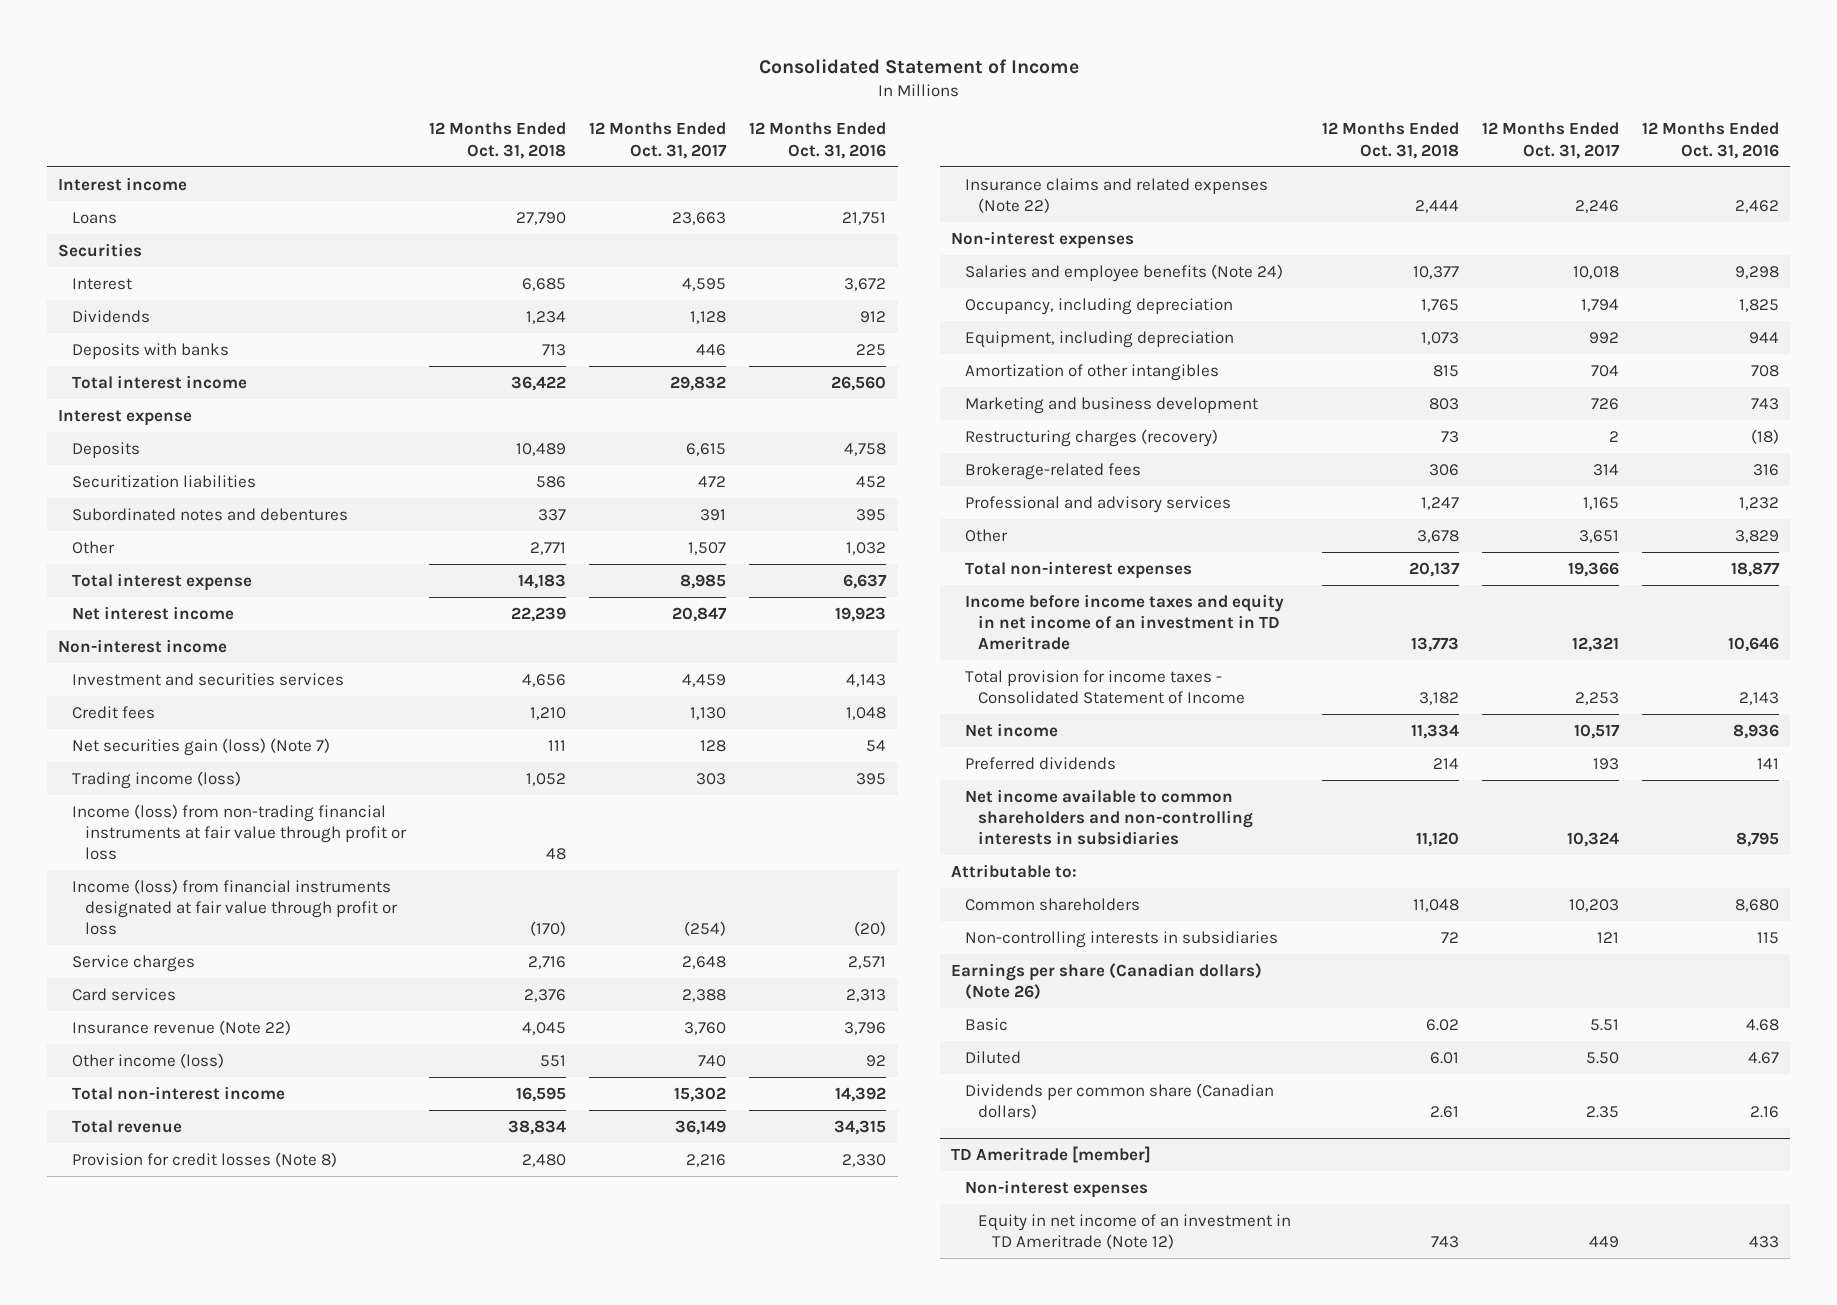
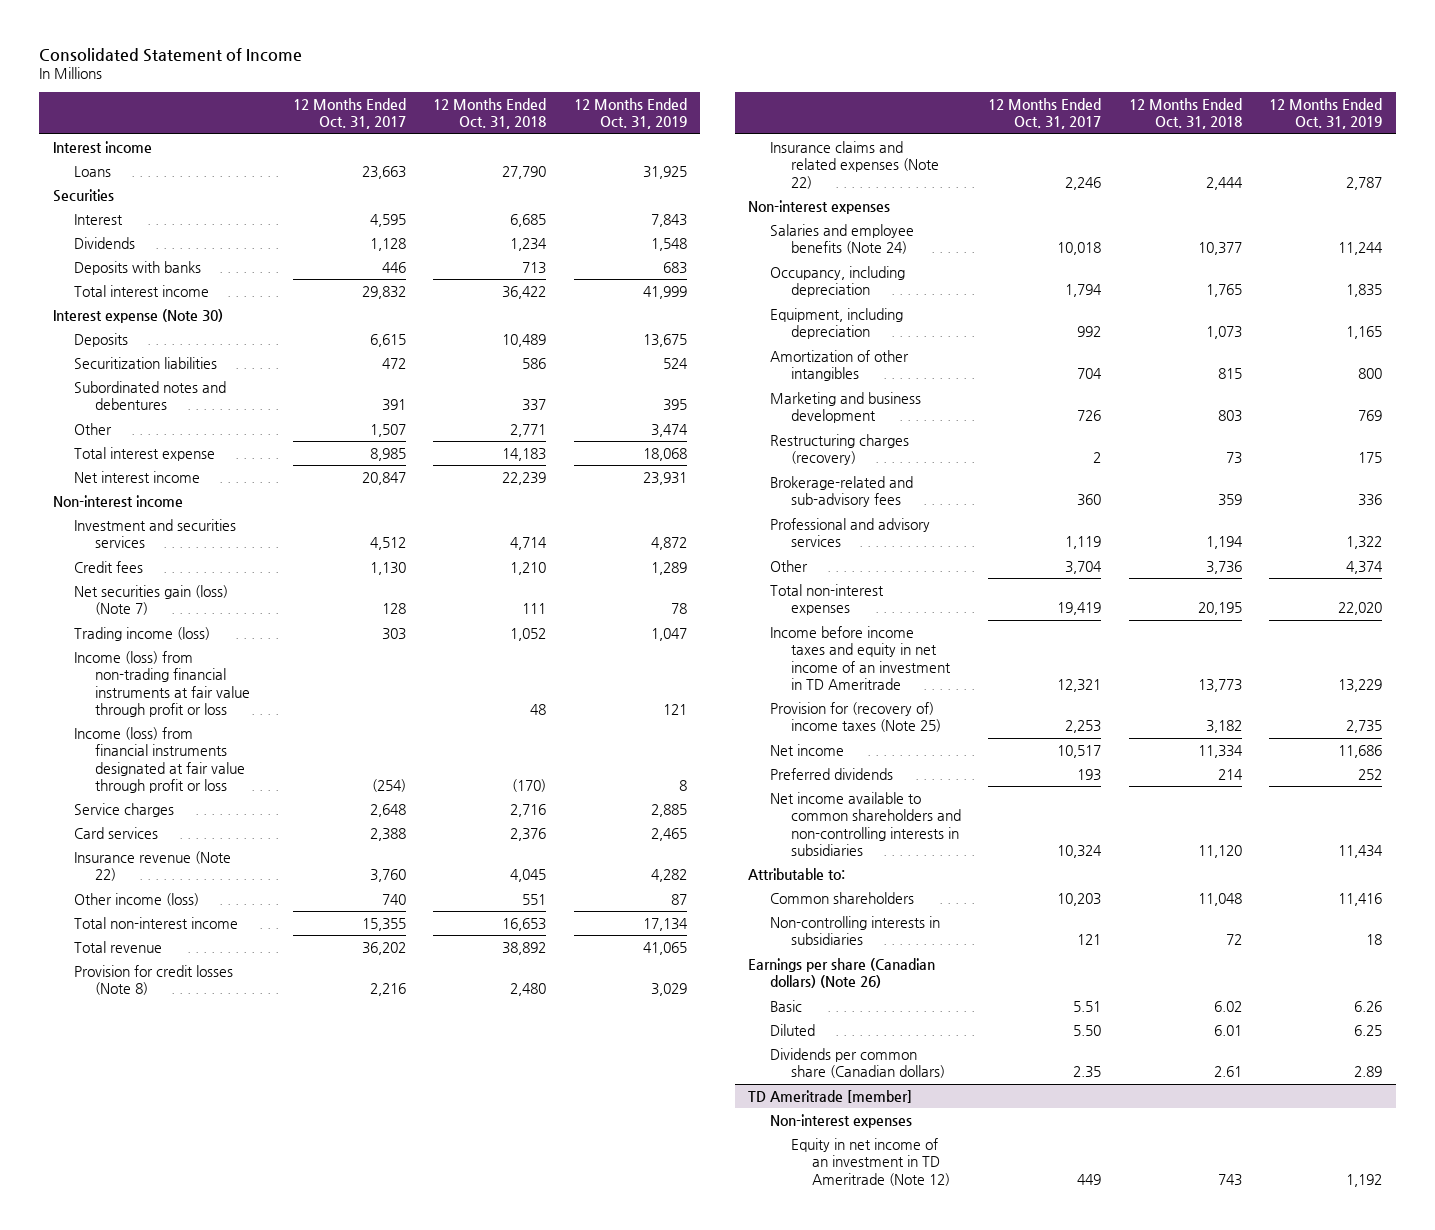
- | 12 Months Ended Oct. 31, 2018 | 12 Months Ended Oct. 31, 2017 | 12 Months Ended Oct. 31, 2016
+ | 12 Months Ended Oct. 31, 2017 | 12 Months Ended Oct. 31, 2018 | 12 Months Ended Oct. 31, 2019
- Interest expense
+ Interest expense (Note 30)
- Investment and securities services | 4,656 | 4,459 | 4,143
+ Investment and securities services | 4,512 | 4,714 | 4,872
- Total non-interest income | 16,595 | 15,302 | 14,392
- Total revenue | 38,834 | 36,149 | 34,315
+ Total non-interest income | 15,355 | 16,653 | 17,134
+ Total revenue | 36,202 | 38,892 | 41,065
- Brokerage-related fees | 306 | 314 | 316
- Professional and advisory services | 1,247 | 1,165 | 1,232
- Other | 3,678 | 3,651 | 3,829
- Total non-interest expenses | 20,137 | 19,366 | 18,877
+ Brokerage-related and sub-advisory fees | 360 | 359 | 336
+ Professional and advisory services | 1,119 | 1,194 | 1,322
+ Other | 3,704 | 3,736 | 4,374
+ Total non-interest expenses | 19,419 | 20,195 | 22,020
- Total provision for income taxes - Consolidated Statement of Income | 3,182 | 2,253 | 2,143
+ Provision for (recovery of) income taxes (Note 25) | 2,253 | 3,182 | 2,735

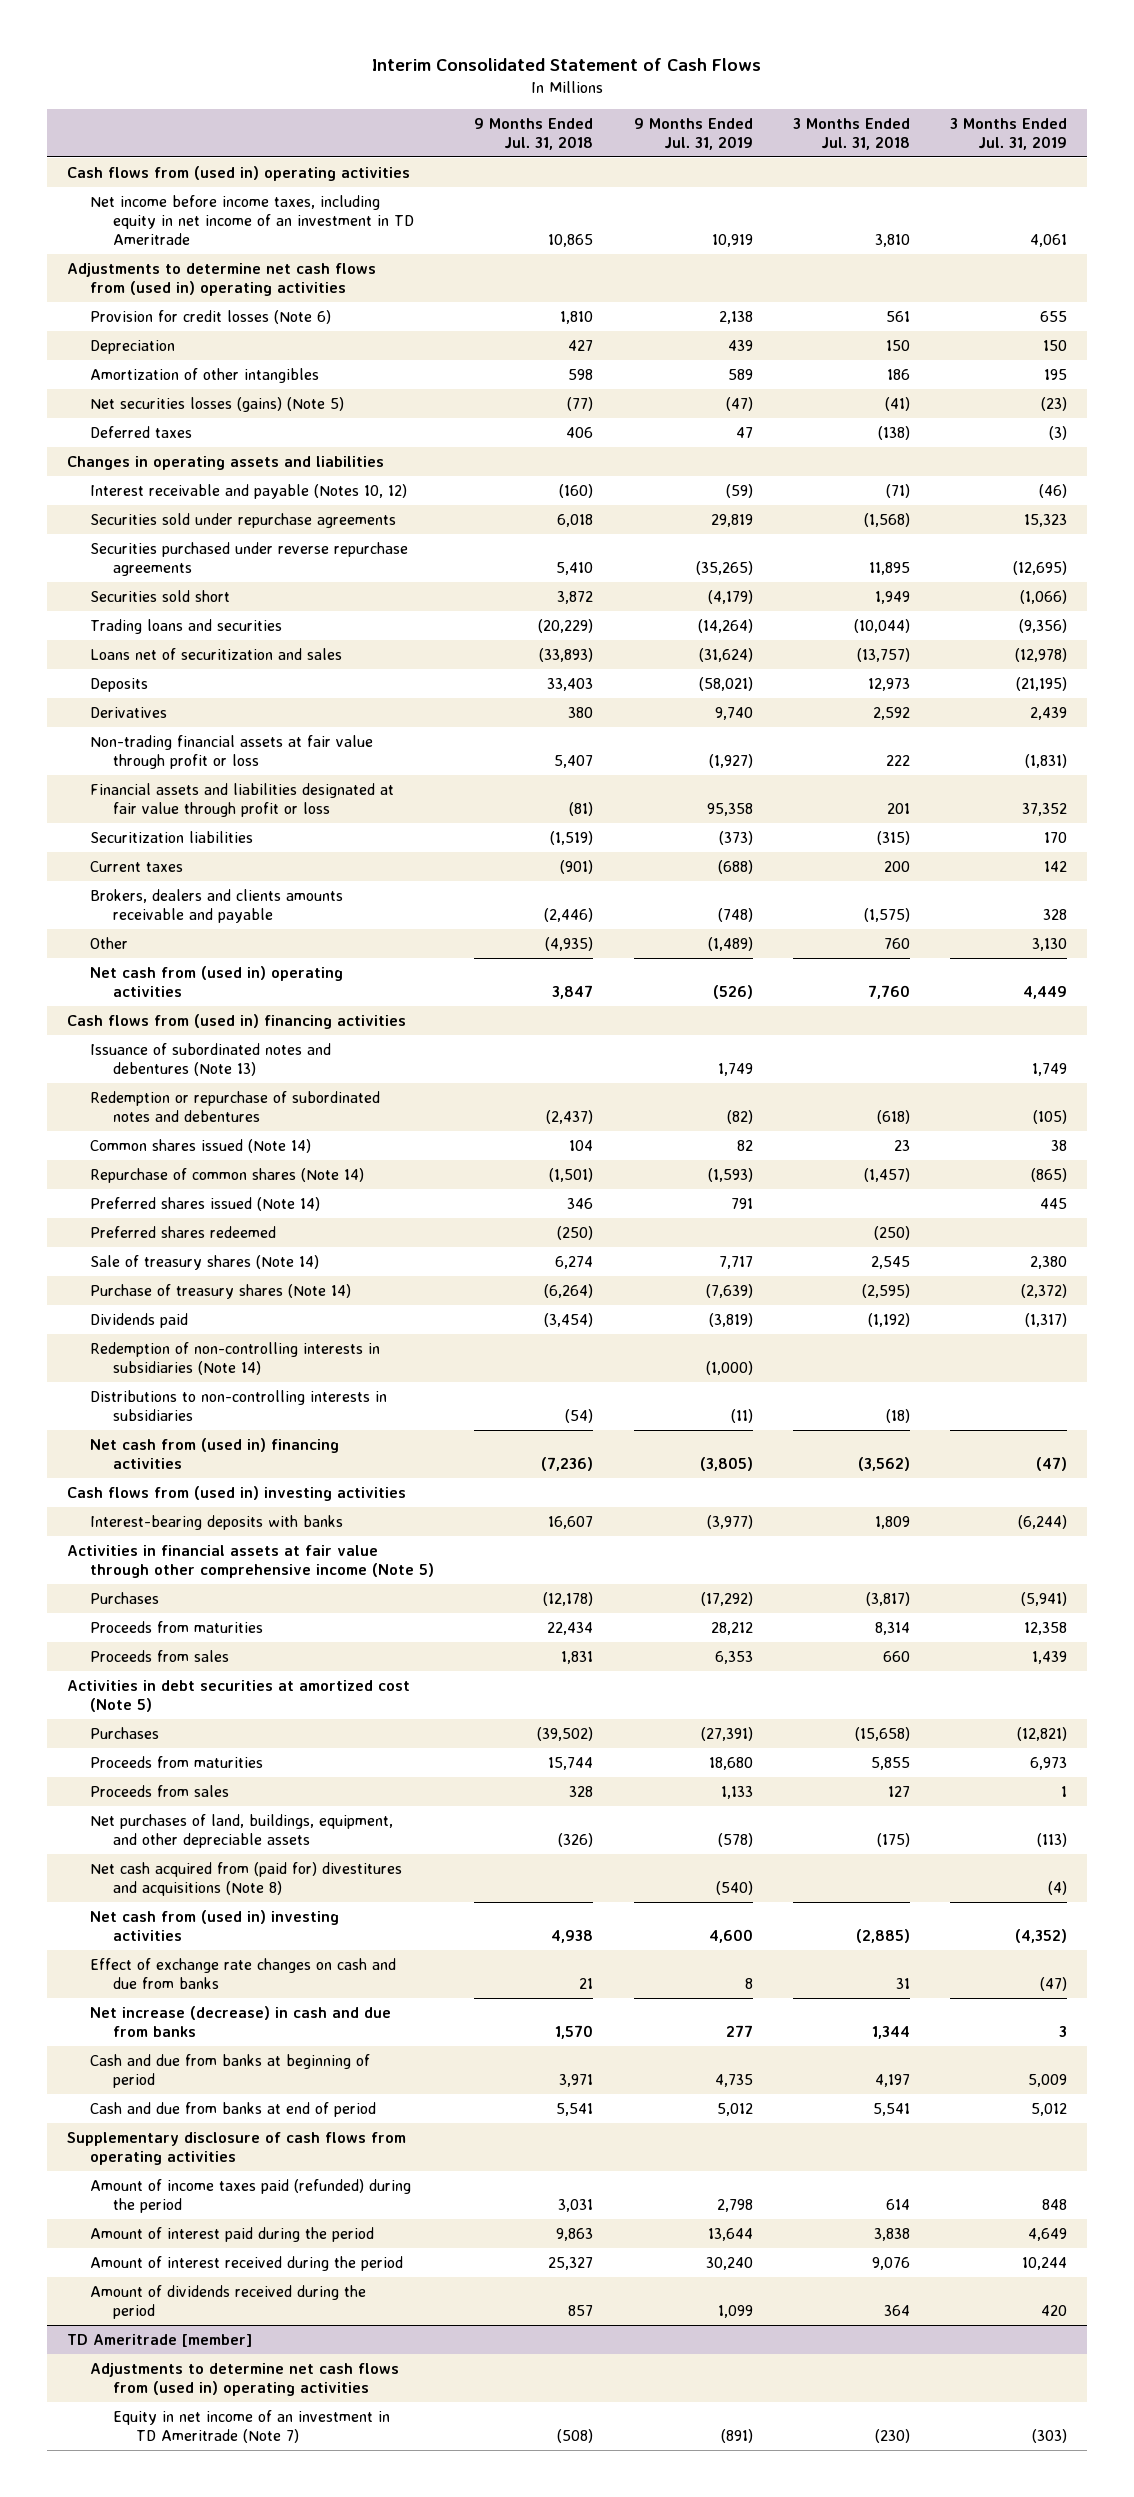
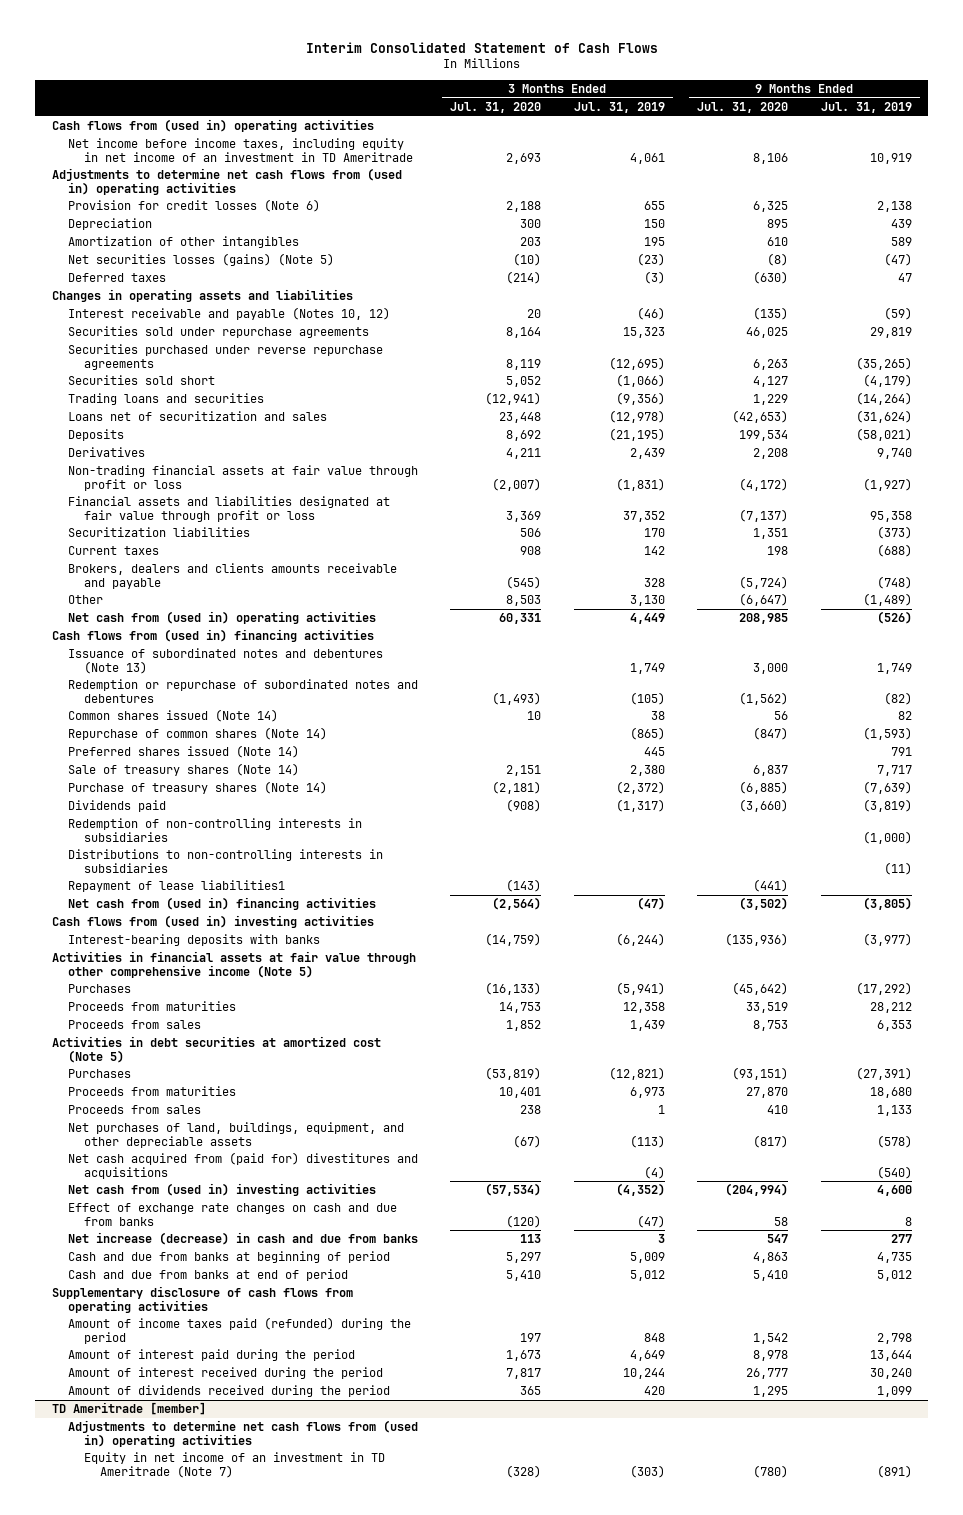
- | 9 Months Ended Jul. 31, 2018 | 9 Months Ended Jul. 31, 2019 | 3 Months Ended Jul. 31, 2018 | 3 Months Ended Jul. 31, 2019
+ | 3 Months Ended Jul. 31, 2020 | 3 Months Ended Jul. 31, 2019 | 9 Months Ended Jul. 31, 2020 | 9 Months Ended Jul. 31, 2019
- Preferred shares redeemed | (250) | | (250) |
- Redemption of non-controlling interests in subsidiaries (Note 14) | | (1,000) | |
+ Redemption of non-controlling interests in subsidiaries | | | | (1,000)
+ Repayment of lease liabilities1 | (143) | | (441) |
- Net cash acquired from (paid for) divestitures and acquisitions (Note 8) | | (540) | | (4)
+ Net cash acquired from (paid for) divestitures and acquisitions | | (4) | | (540)

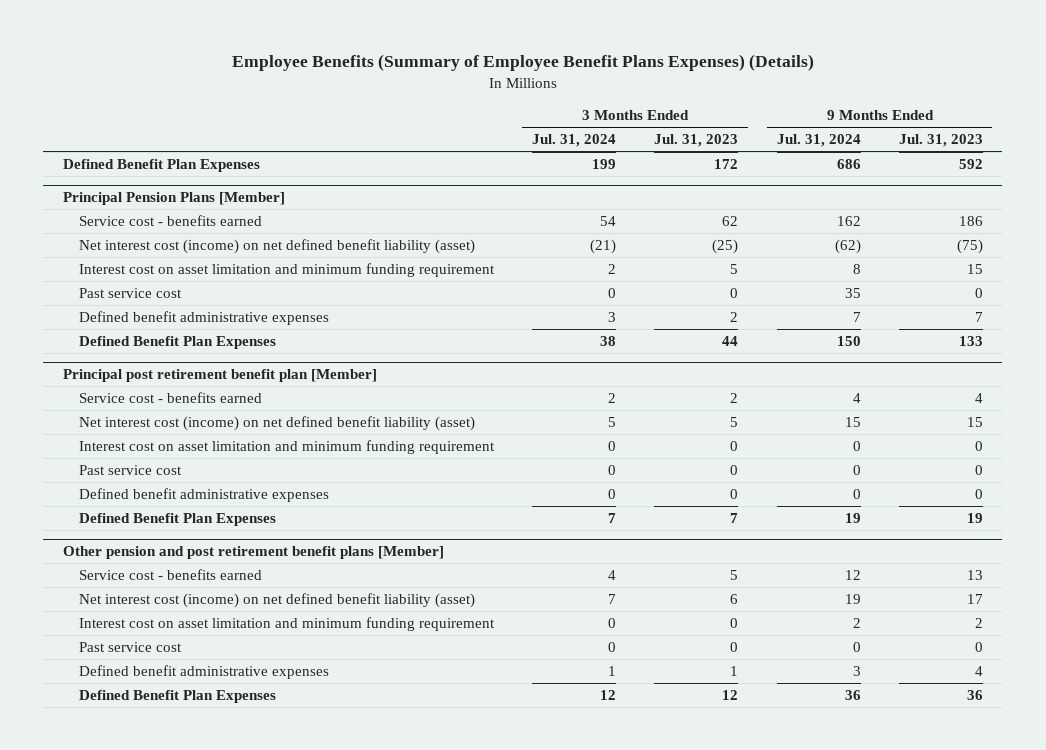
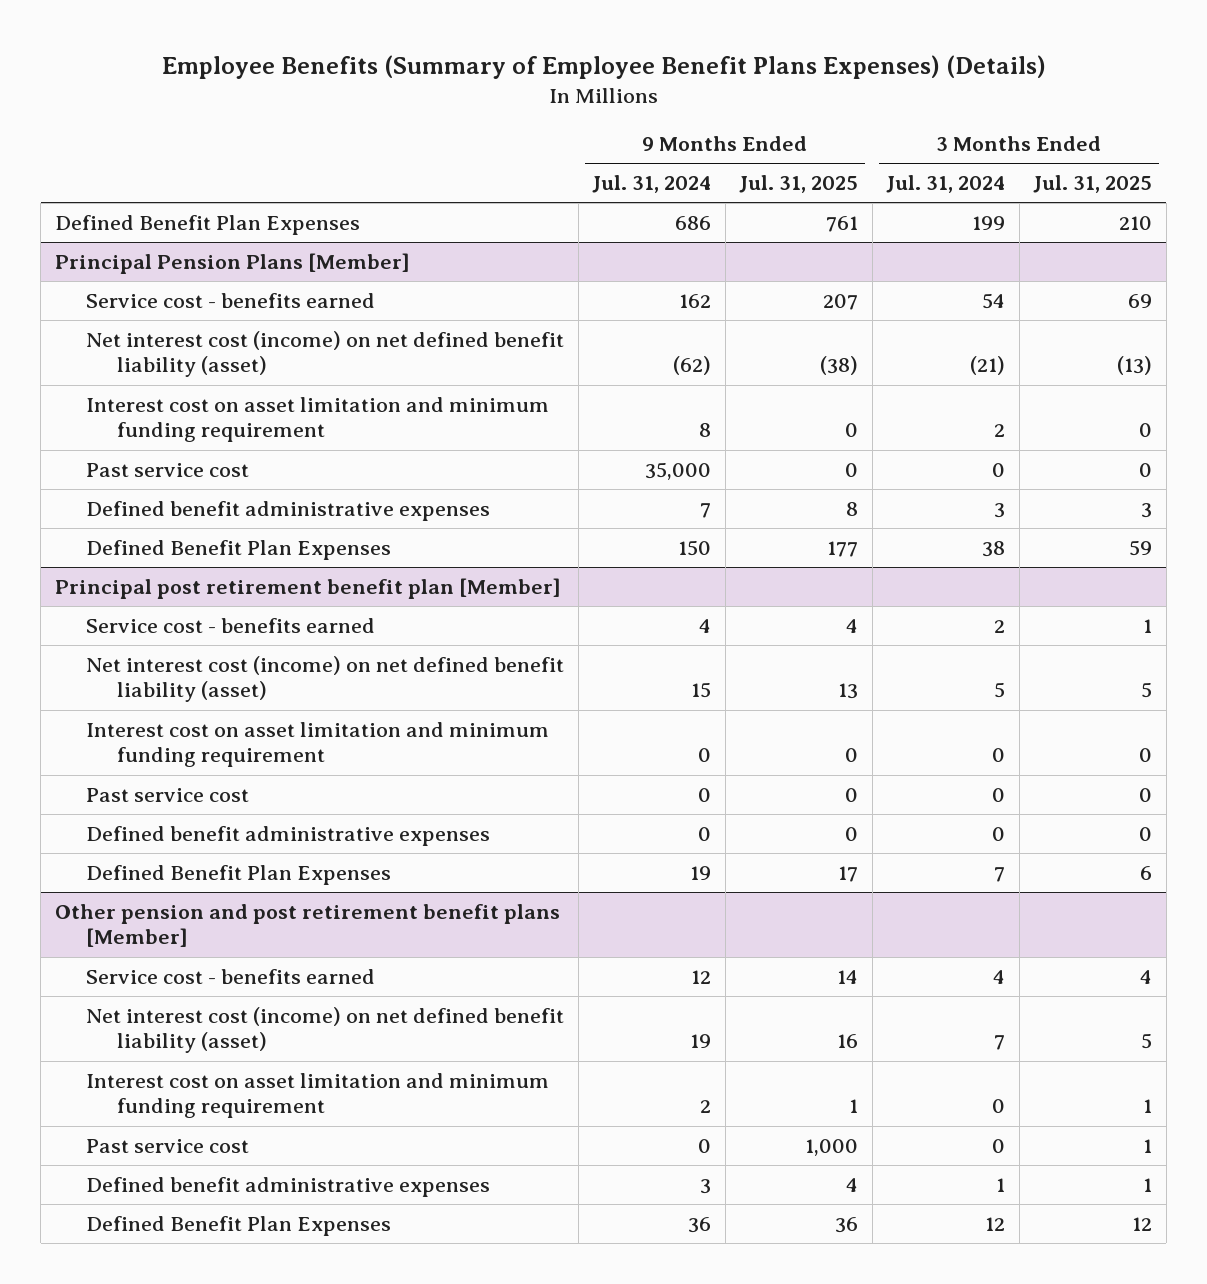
- | 3 Months Ended Jul. 31, 2024 | 3 Months Ended Jul. 31, 2023 | 9 Months Ended Jul. 31, 2024 | 9 Months Ended Jul. 31, 2023
+ | 9 Months Ended Jul. 31, 2024 | 9 Months Ended Jul. 31, 2025 | 3 Months Ended Jul. 31, 2024 | 3 Months Ended Jul. 31, 2025
@ Principal Pension Plans [Member]
- Past service cost | 0 | 0 | 35 | 0
+ Past service cost | 35,000 | 0 | 0 | 0

